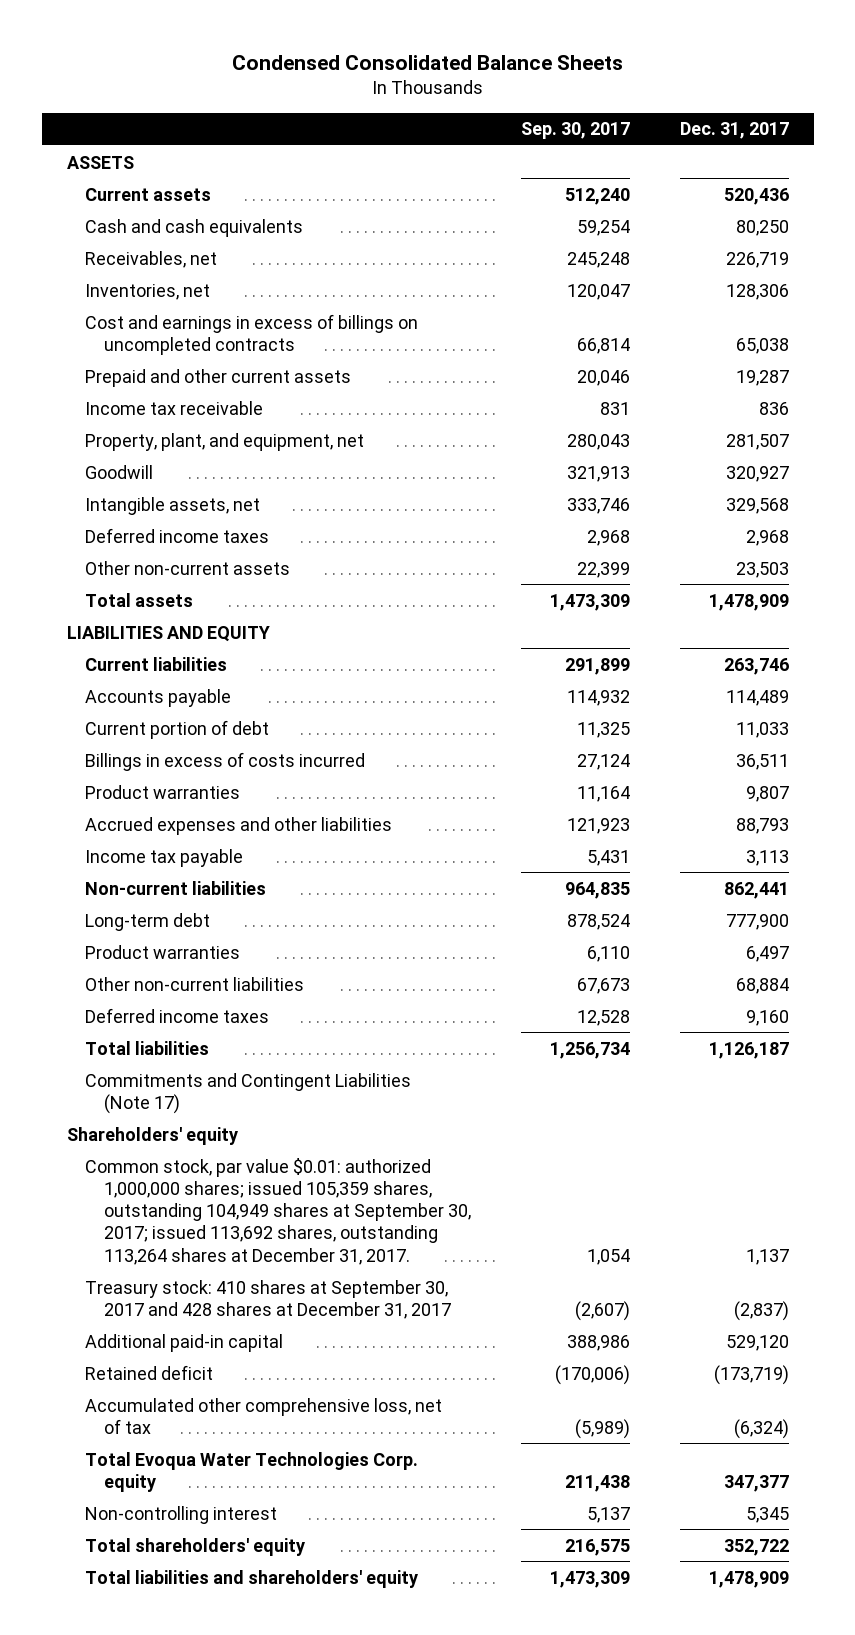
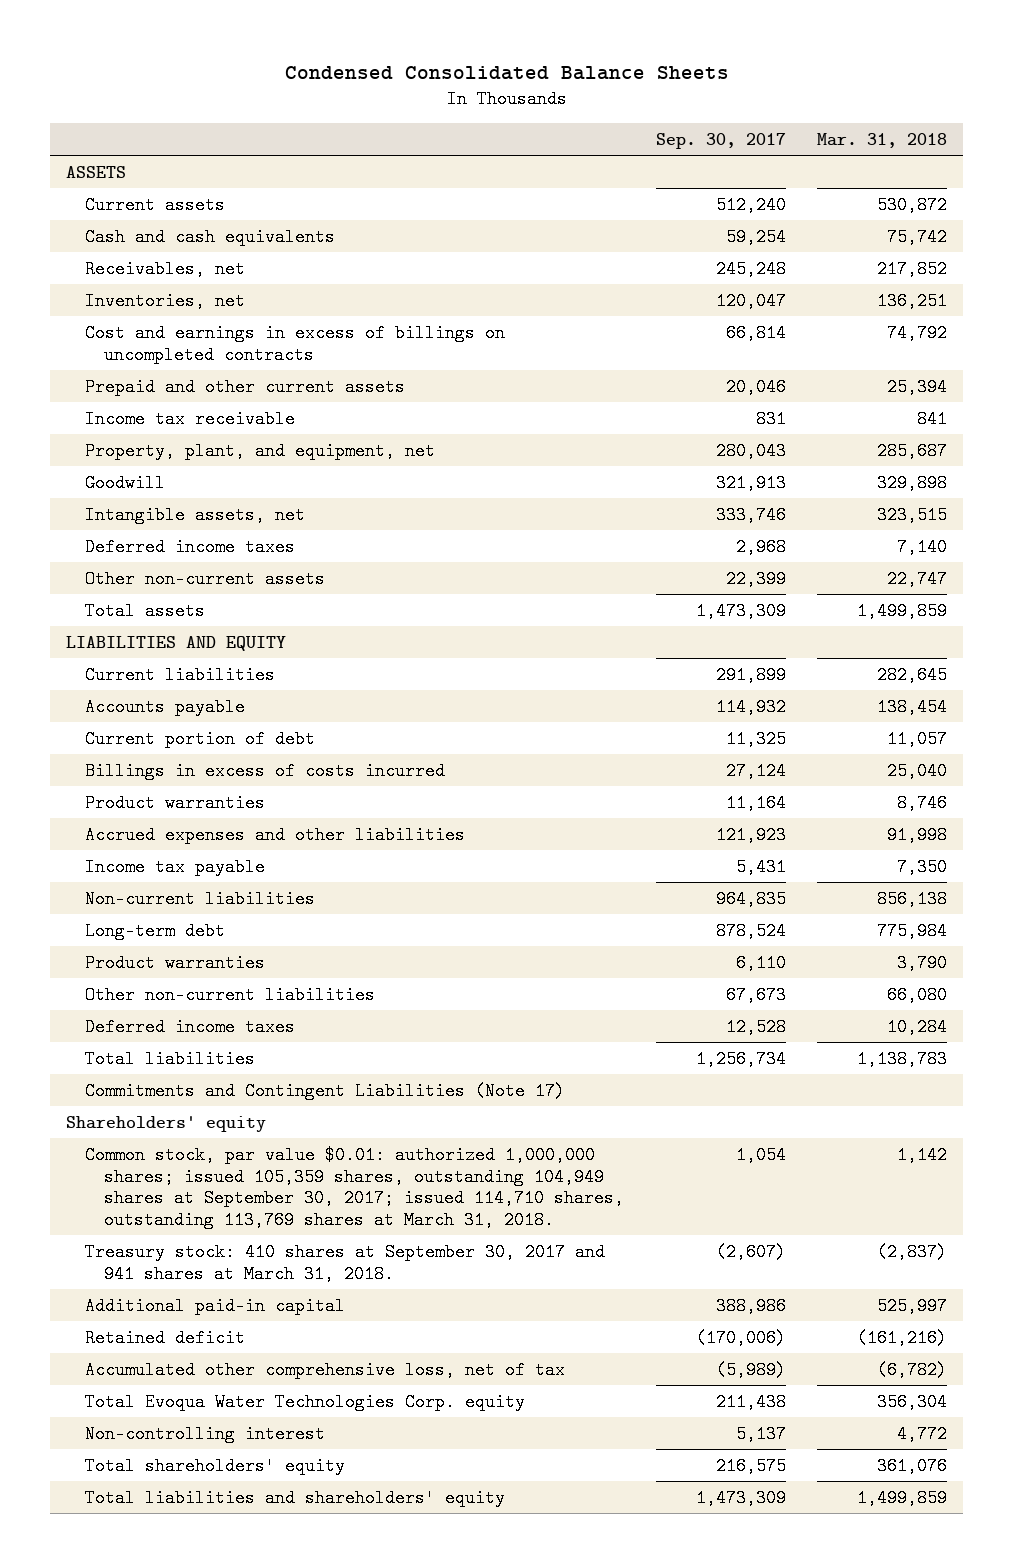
- | Sep. 30, 2017 | Dec. 31, 2017
+ | Sep. 30, 2017 | Mar. 31, 2018
- Common stock, par value $0.01: authorized 1,000,000 shares; issued 105,359 shares, outstanding 104,949 shares at September 30, 2017; issued 113,692 shares, outstanding 113,264 shares at December 31, 2017. | 1,054 | 1,137
- Treasury stock: 410 shares at September 30, 2017 and 428 shares at December 31, 2017 | (2,607) | (2,837)
+ Common stock, par value $0.01: authorized 1,000,000 shares; issued 105,359 shares, outstanding 104,949 shares at September 30, 2017; issued 114,710 shares, outstanding 113,769 shares at March 31, 2018. | 1,054 | 1,142
+ Treasury stock: 410 shares at September 30, 2017 and 941 shares at March 31, 2018. | (2,607) | (2,837)

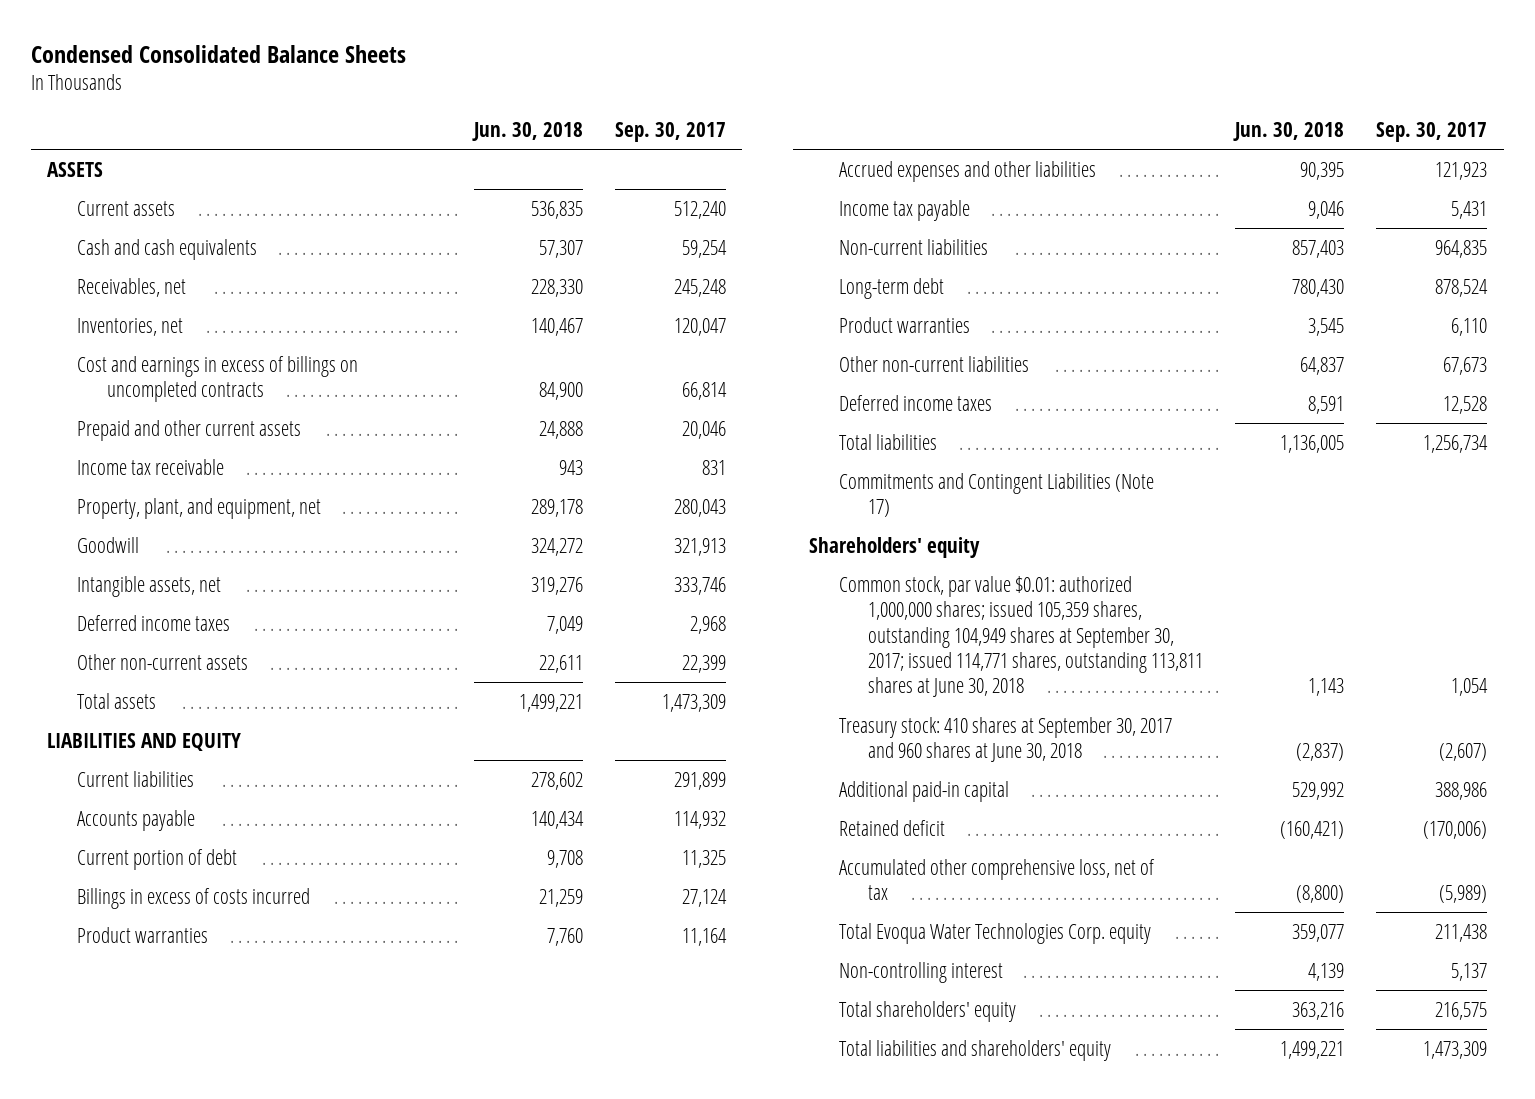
- | Sep. 30, 2017 | Mar. 31, 2018
+ | Jun. 30, 2018 | Sep. 30, 2017
- Common stock, par value $0.01: authorized 1,000,000 shares; issued 105,359 shares, outstanding 104,949 shares at September 30, 2017; issued 114,710 shares, outstanding 113,769 shares at March 31, 2018. | 1,054 | 1,142
- Treasury stock: 410 shares at September 30, 2017 and 941 shares at March 31, 2018. | (2,607) | (2,837)
+ Common stock, par value $0.01: authorized 1,000,000 shares; issued 105,359 shares, outstanding 104,949 shares at September 30, 2017; issued 114,771 shares, outstanding 113,811 shares at June 30, 2018 | 1,143 | 1,054
+ Treasury stock: 410 shares at September 30, 2017 and 960 shares at June 30, 2018 | (2,837) | (2,607)

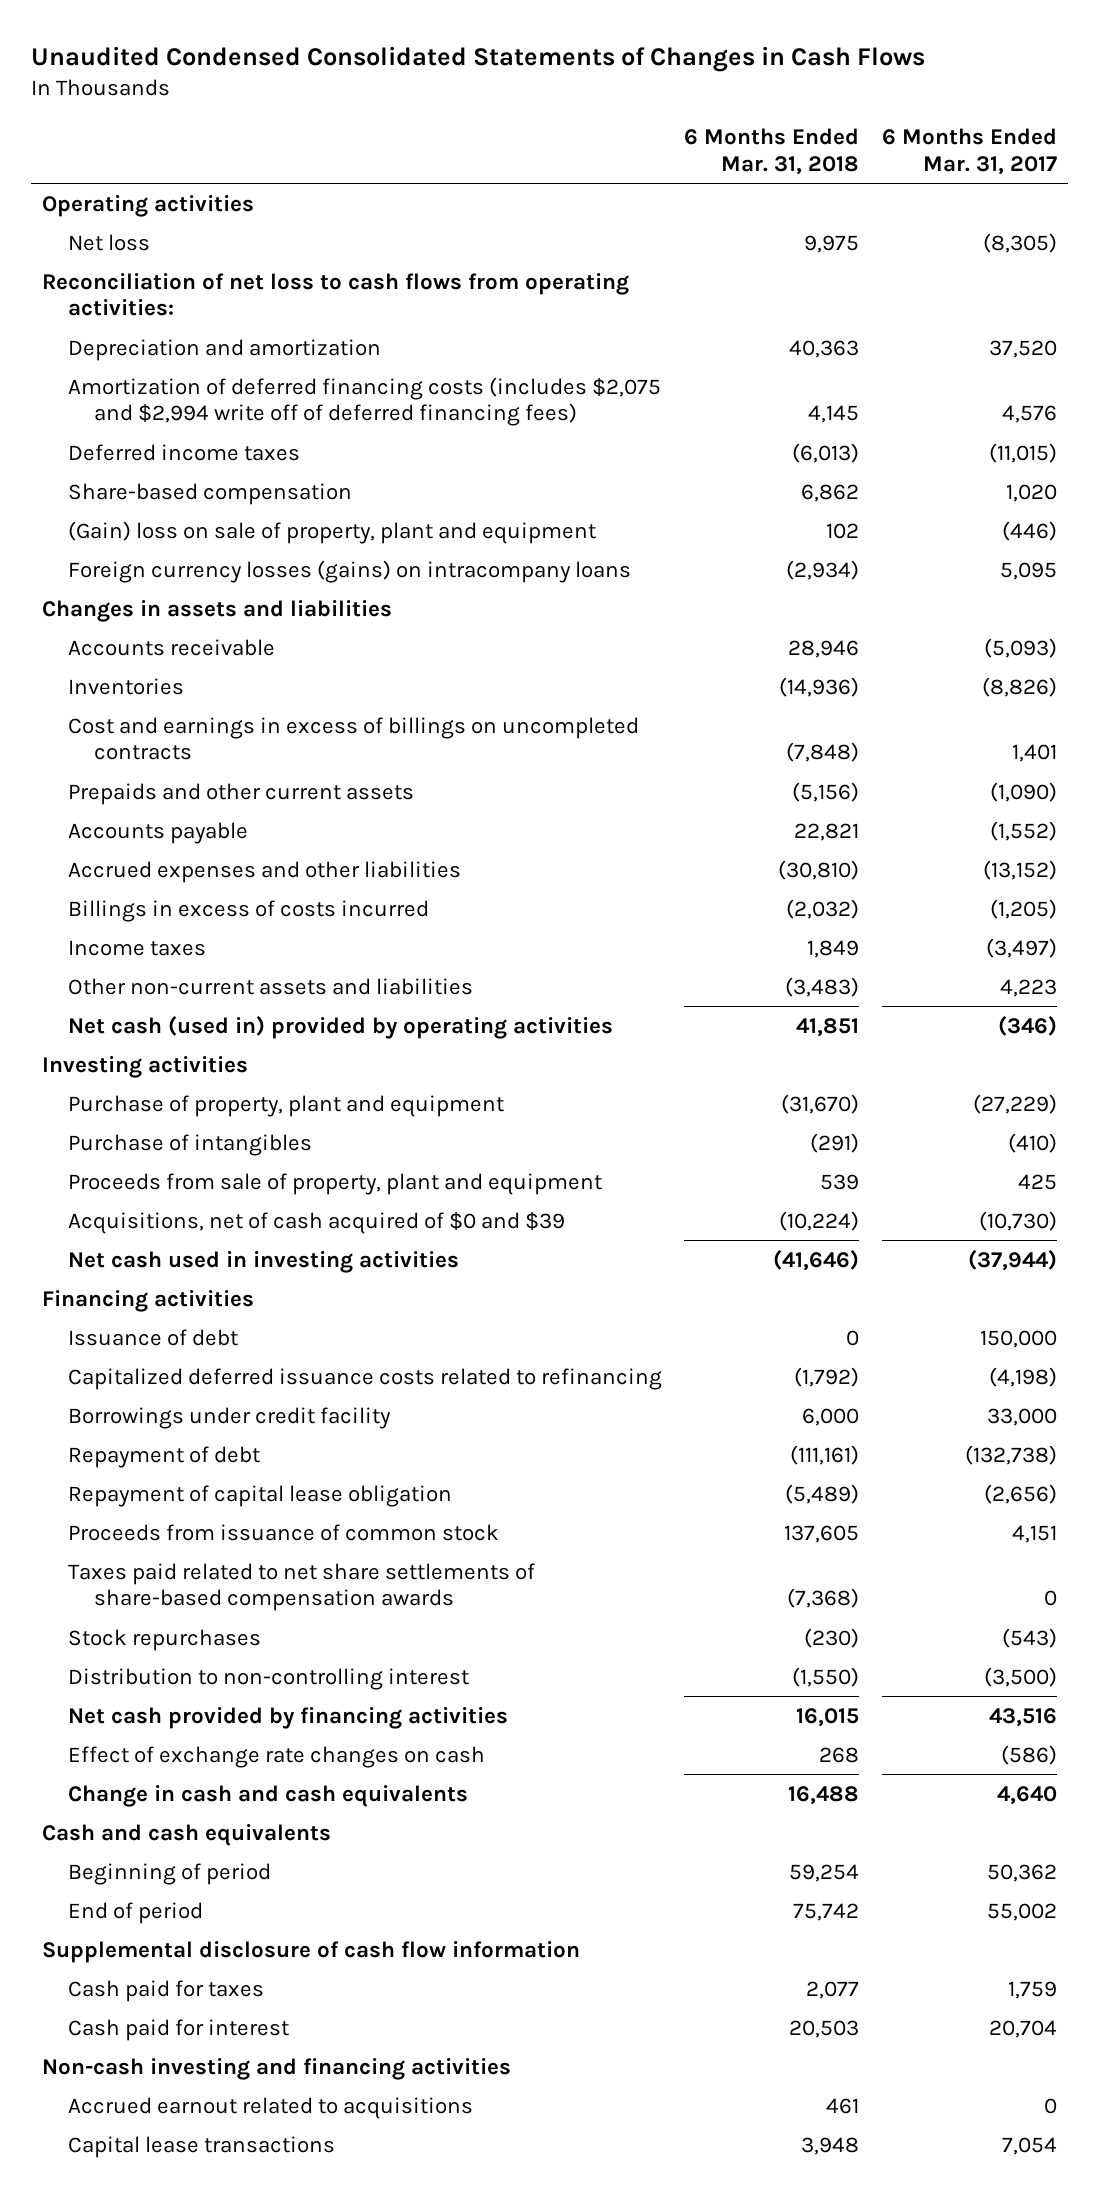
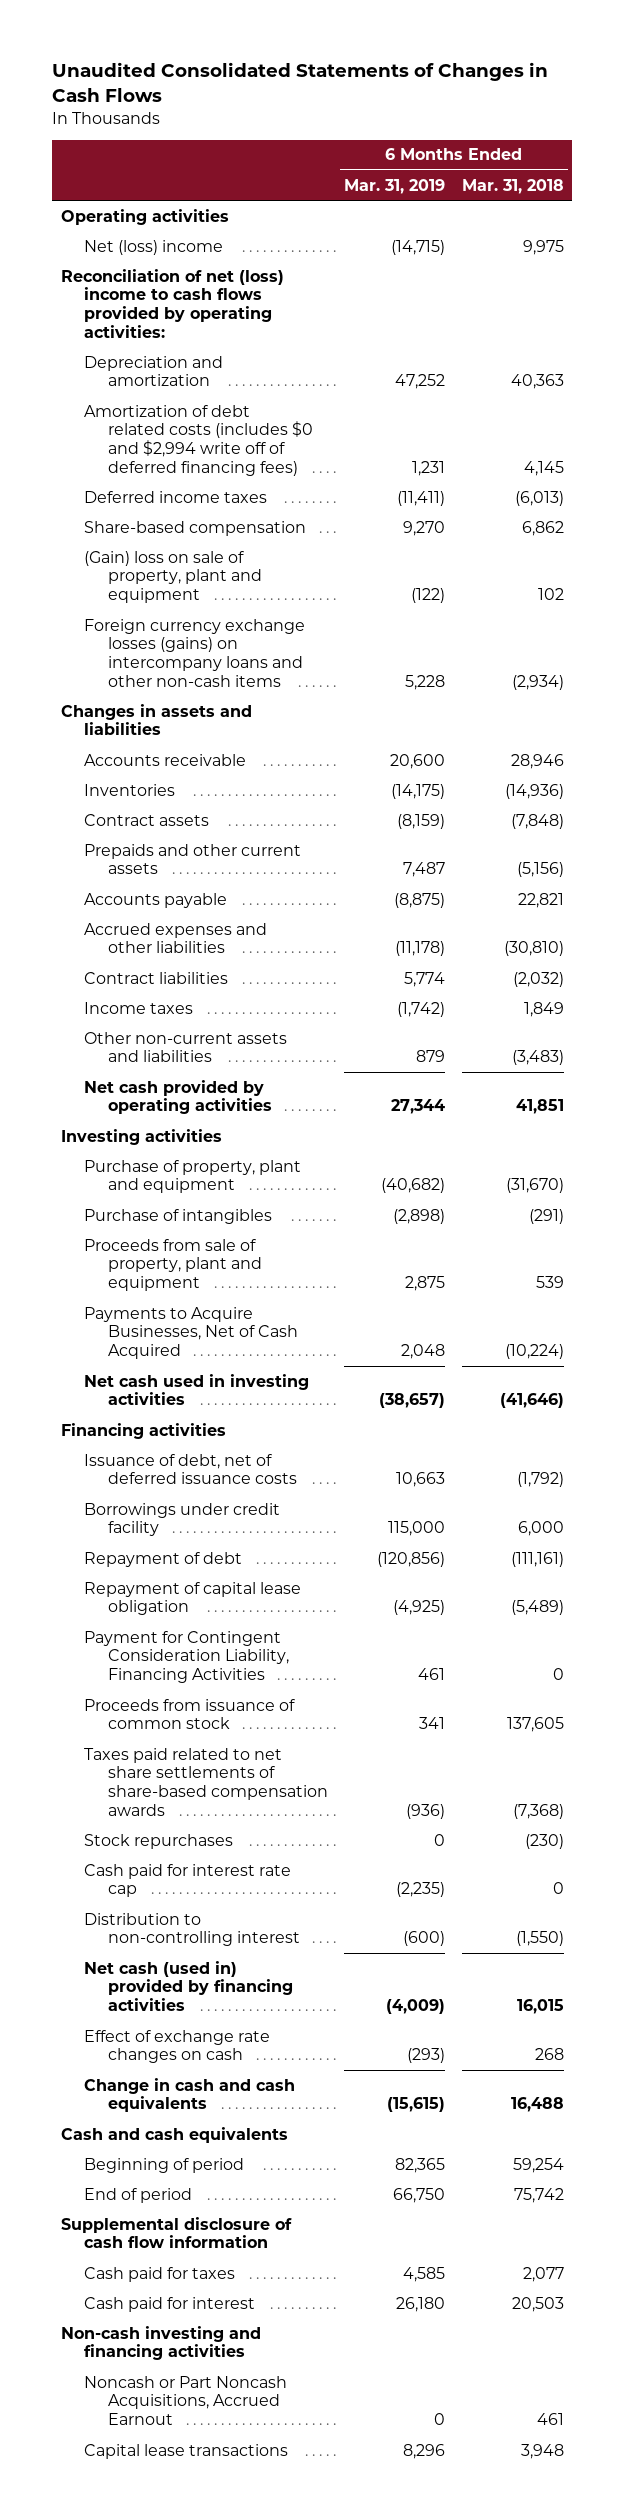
- Unaudited Condensed Consolidated Statements of Changes in Cash Flows
+ Unaudited Consolidated Statements of Changes in Cash Flows
- | 6 Months Ended Mar. 31, 2018 | 6 Months Ended Mar. 31, 2017
+ | 6 Months Ended Mar. 31, 2019 | 6 Months Ended Mar. 31, 2018
- Net loss | 9,975 | (8,305)
- Reconciliation of net loss to cash flows from operating activities:
+ Net (loss) income | (14,715) | 9,975
+ Reconciliation of net (loss) income to cash flows provided by operating activities:
- Amortization of deferred financing costs (includes $2,075 and $2,994 write off of deferred financing fees) | 4,145 | 4,576
+ Amortization of debt related costs (includes $0 and $2,994 write off of deferred financing fees) | 1,231 | 4,145
- Foreign currency losses (gains) on intracompany loans | (2,934) | 5,095
+ Foreign currency exchange losses (gains) on intercompany loans and other non-cash items | 5,228 | (2,934)
- Cost and earnings in excess of billings on uncompleted contracts | (7,848) | 1,401
+ Contract assets | (8,159) | (7,848)
- Billings in excess of costs incurred | (2,032) | (1,205)
+ Contract liabilities | 5,774 | (2,032)
- Net cash (used in) provided by operating activities | 41,851 | (346)
+ Net cash provided by operating activities | 27,344 | 41,851
- Acquisitions, net of cash acquired of $0 and $39 | (10,224) | (10,730)
+ Payments to Acquire Businesses, Net of Cash Acquired | 2,048 | (10,224)
- Issuance of debt | 0 | 150,000
- Capitalized deferred issuance costs related to refinancing | (1,792) | (4,198)
+ Issuance of debt, net of deferred issuance costs | 10,663 | (1,792)
+ Payment for Contingent Consideration Liability, Financing Activities | 461 | 0
+ Cash paid for interest rate cap | (2,235) | 0
- Net cash provided by financing activities | 16,015 | 43,516
+ Net cash (used in) provided by financing activities | (4,009) | 16,015
- Accrued earnout related to acquisitions | 461 | 0
+ Noncash or Part Noncash Acquisitions, Accrued Earnout | 0 | 461

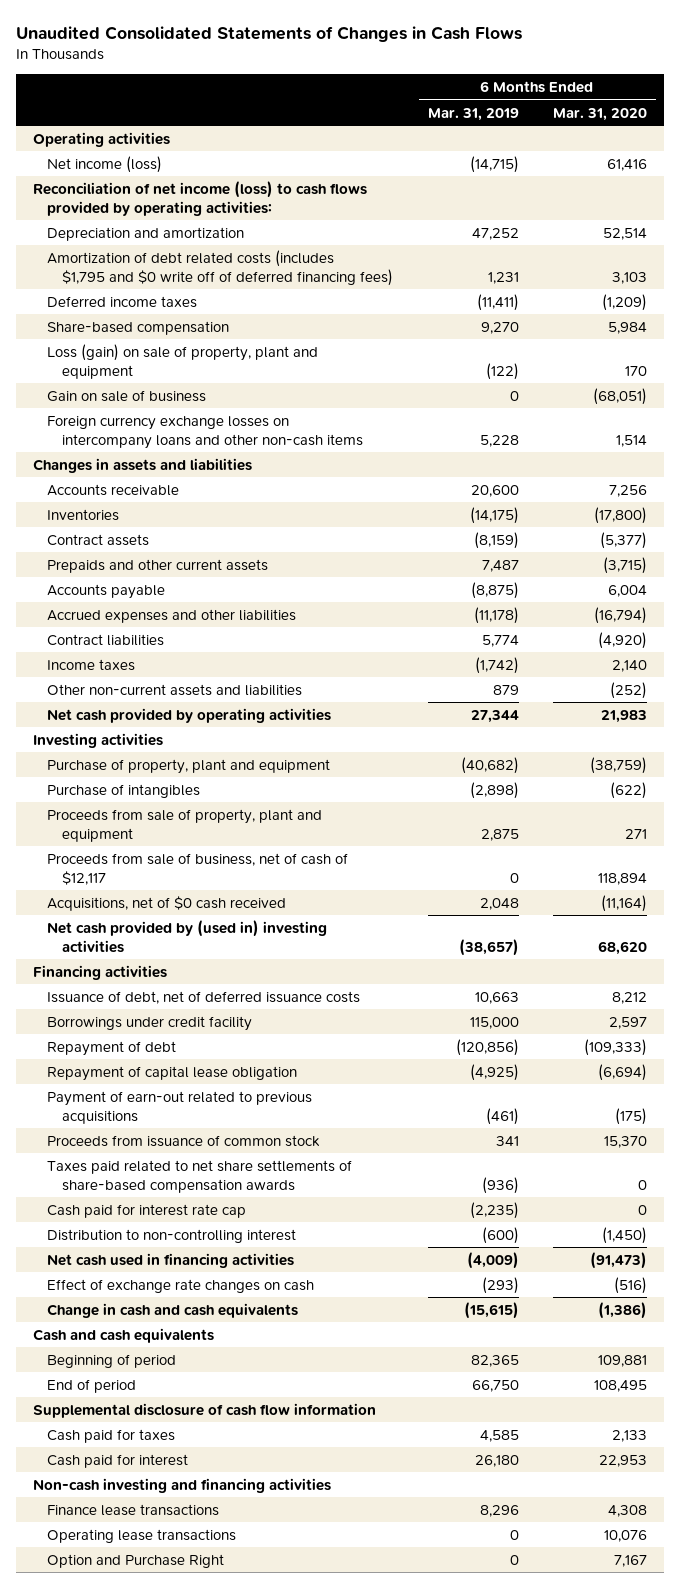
- | 6 Months Ended Mar. 31, 2019 | 6 Months Ended Mar. 31, 2018
+ | 6 Months Ended Mar. 31, 2019 | 6 Months Ended Mar. 31, 2020
- Net (loss) income | (14,715) | 9,975
- Reconciliation of net (loss) income to cash flows provided by operating activities:
+ Net income (loss) | (14,715) | 61,416
+ Reconciliation of net income (loss) to cash flows provided by operating activities:
- Amortization of debt related costs (includes $0 and $2,994 write off of deferred financing fees) | 1,231 | 4,145
+ Amortization of debt related costs (includes $1,795 and $0 write off of deferred financing fees) | 1,231 | 3,103
- (Gain) loss on sale of property, plant and equipment | (122) | 102
- Foreign currency exchange losses (gains) on intercompany loans and other non-cash items | 5,228 | (2,934)
+ Loss (gain) on sale of property, plant and equipment | (122) | 170
+ Gain on sale of business | 0 | (68,051)
+ Foreign currency exchange losses on intercompany loans and other non-cash items | 5,228 | 1,514
- Payments to Acquire Businesses, Net of Cash Acquired | 2,048 | (10,224)
- Net cash used in investing activities | (38,657) | (41,646)
+ Proceeds from sale of business, net of cash of $12,117 | 0 | 118,894
+ Acquisitions, net of $0 cash received | 2,048 | (11,164)
+ Net cash provided by (used in) investing activities | (38,657) | 68,620
- Payment for Contingent Consideration Liability, Financing Activities | 461 | 0
+ Payment of earn-out related to previous acquisitions | (461) | (175)
- Stock repurchases | 0 | (230)
- Net cash (used in) provided by financing activities | (4,009) | 16,015
+ Net cash used in financing activities | (4,009) | (91,473)
- Noncash or Part Noncash Acquisitions, Accrued Earnout | 0 | 461
- Capital lease transactions | 8,296 | 3,948
+ Finance lease transactions | 8,296 | 4,308
+ Operating lease transactions | 0 | 10,076
+ Option and Purchase Right | 0 | 7,167

